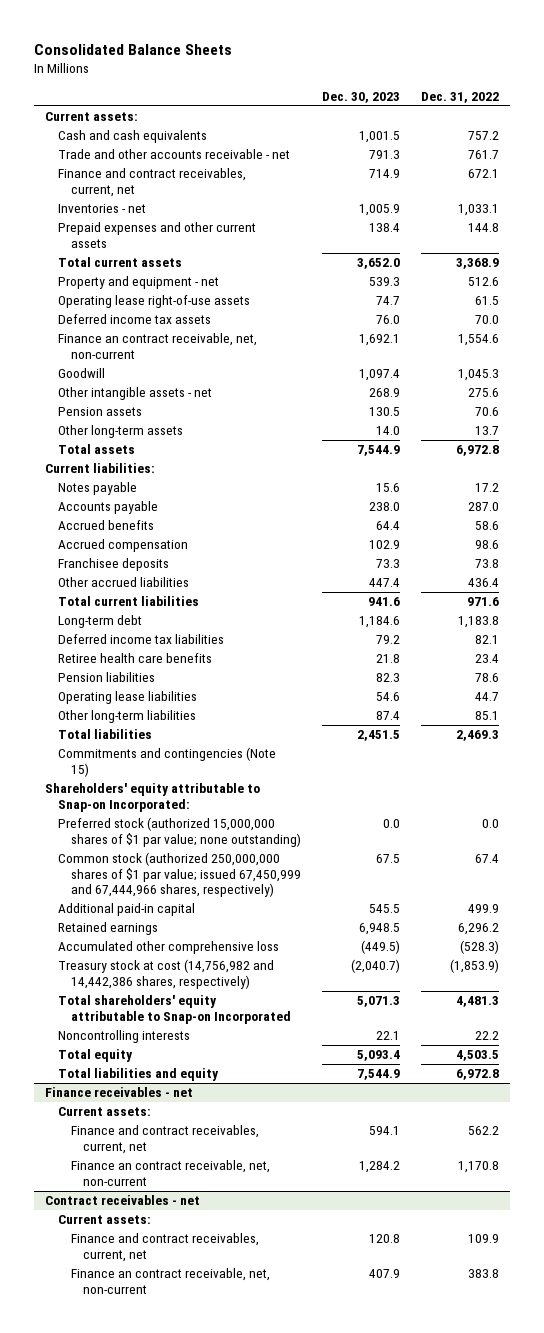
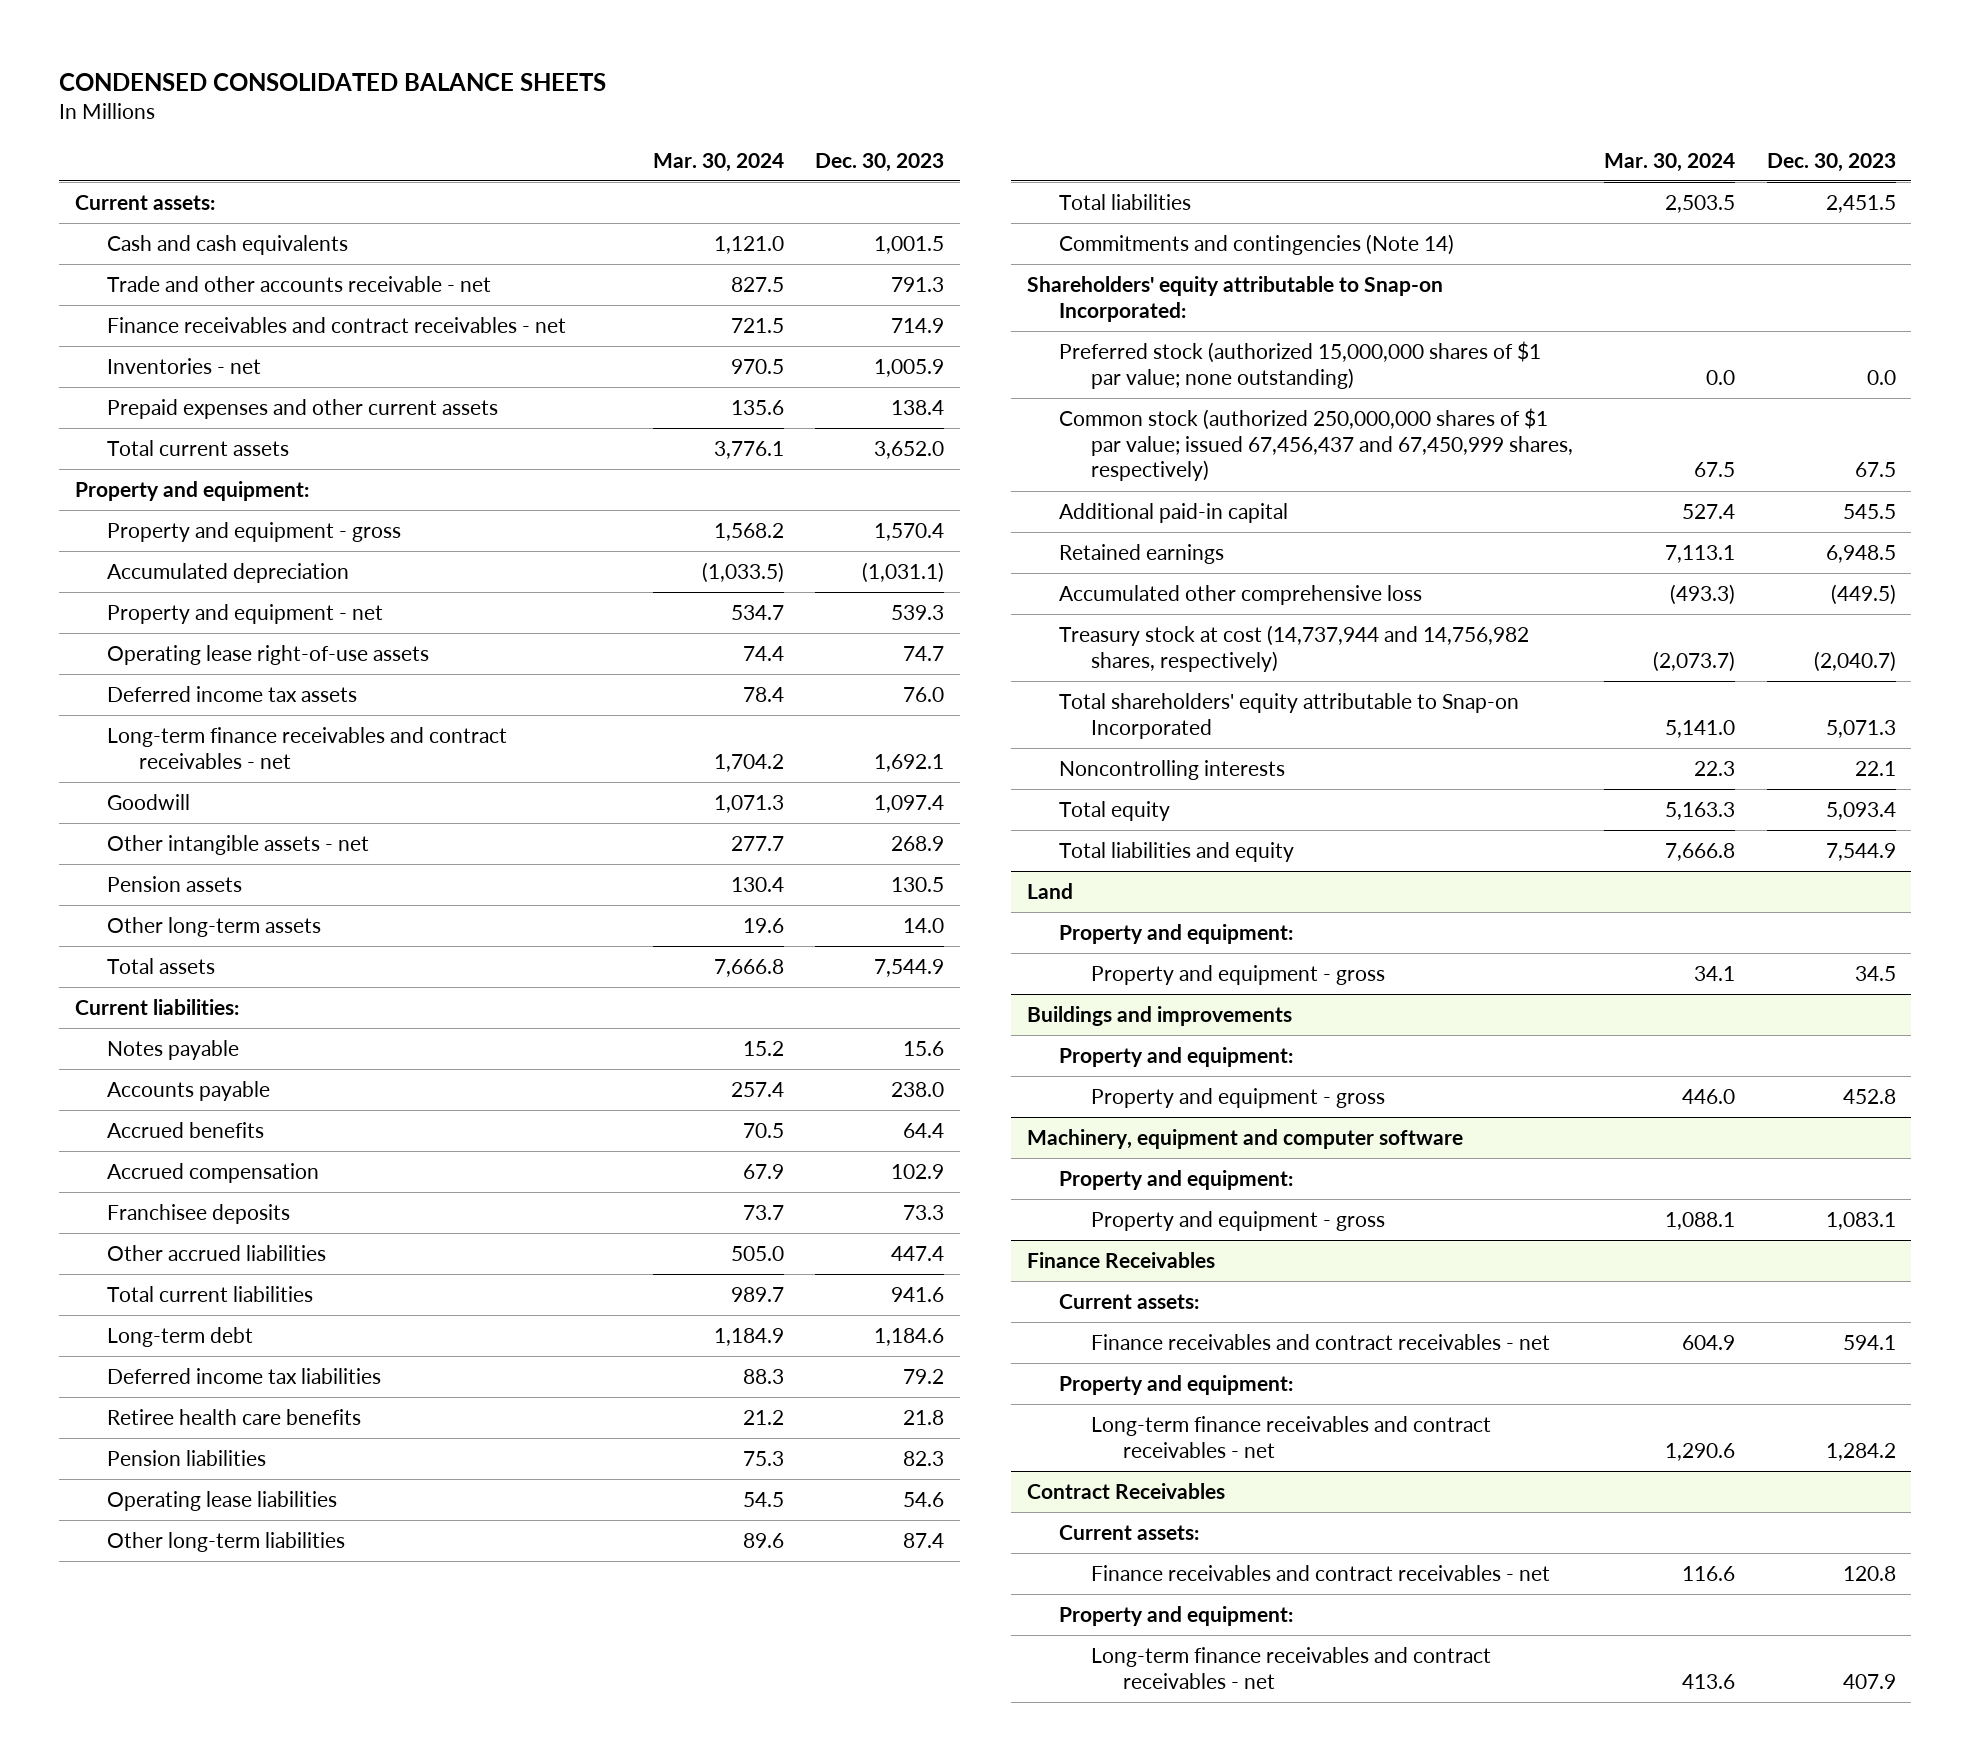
- Consolidated Balance Sheets
+ CONDENSED CONSOLIDATED BALANCE SHEETS
- | Dec. 30, 2023 | Dec. 31, 2022
+ | Mar. 30, 2024 | Dec. 30, 2023
- Finance and contract receivables, current, net | 714.9 | 672.1
+ Finance receivables and contract receivables - net | 721.5 | 714.9
+ Property and equipment:
+ Property and equipment - gross | 1,568.2 | 1,570.4
+ Accumulated depreciation | (1,033.5) | (1,031.1)
- Finance an contract receivable, net, non-current | 1,692.1 | 1,554.6
+ Long-term finance receivables and contract receivables - net | 1,704.2 | 1,692.1
- Commitments and contingencies (Note 15)
+ Commitments and contingencies (Note 14)
- Common stock (authorized 250,000,000 shares of $1 par value; issued 67,450,999 and 67,444,966 shares, respectively) | 67.5 | 67.4
+ Common stock (authorized 250,000,000 shares of $1 par value; issued 67,456,437 and 67,450,999 shares, respectively) | 67.5 | 67.5
- Treasury stock at cost (14,756,982 and 14,442,386 shares, respectively) | (2,040.7) | (1,853.9)
+ Treasury stock at cost (14,737,944 and 14,756,982 shares, respectively) | (2,073.7) | (2,040.7)
- Finance receivables - net
+ Land
+ Property and equipment:
+ Property and equipment - gross | 34.1 | 34.5
+ Buildings and improvements
+ Property and equipment:
+ Property and equipment - gross | 446.0 | 452.8
+ Machinery, equipment and computer software
+ Property and equipment:
+ Property and equipment - gross | 1,088.1 | 1,083.1
+ Finance Receivables
- Finance and contract receivables, current, net | 594.1 | 562.2
- Finance an contract receivable, net, non-current | 1,284.2 | 1,170.8
- Contract receivables - net
+ Finance receivables and contract receivables - net | 604.9 | 594.1
+ Property and equipment:
+ Long-term finance receivables and contract receivables - net | 1,290.6 | 1,284.2
+ Contract Receivables
- Finance and contract receivables, current, net | 120.8 | 109.9
- Finance an contract receivable, net, non-current | 407.9 | 383.8
+ Finance receivables and contract receivables - net | 116.6 | 120.8
+ Property and equipment:
+ Long-term finance receivables and contract receivables - net | 413.6 | 407.9

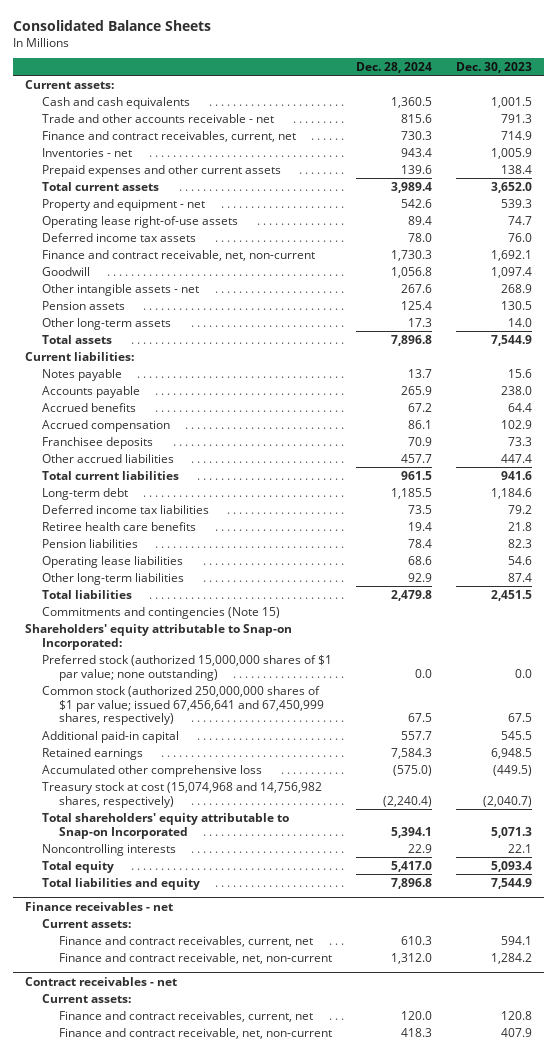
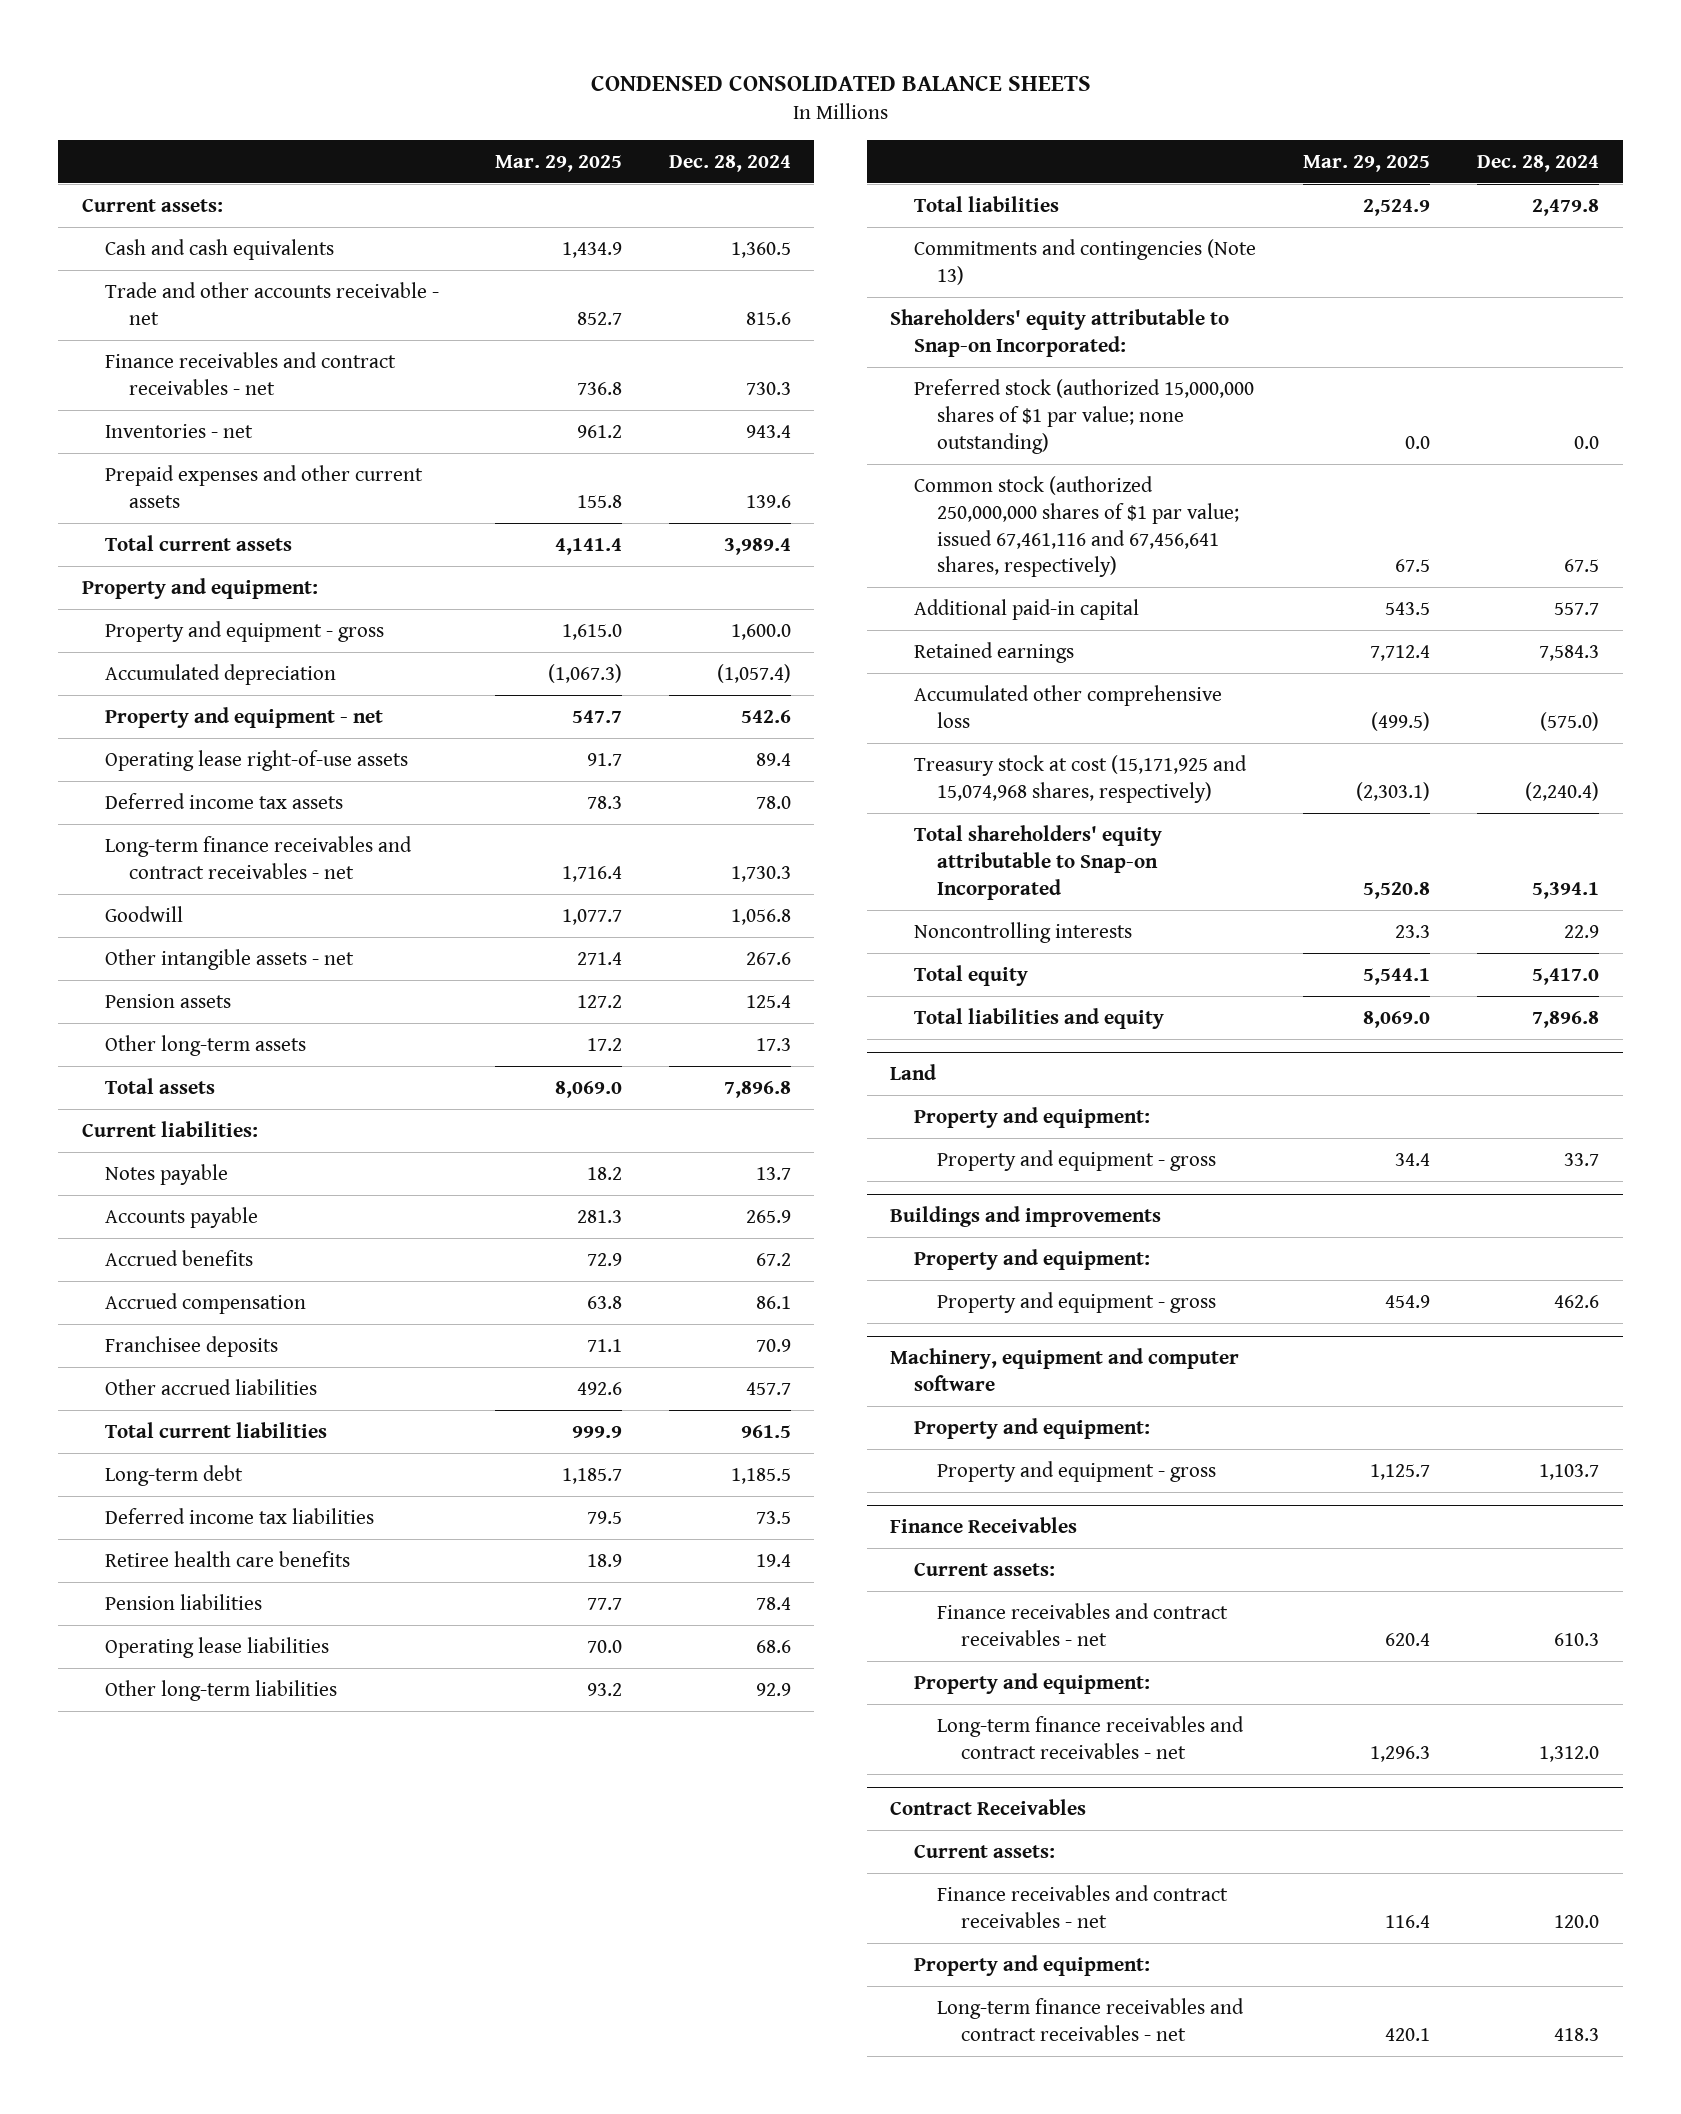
- Consolidated Balance Sheets
+ CONDENSED CONSOLIDATED BALANCE SHEETS
- | Dec. 28, 2024 | Dec. 30, 2023
+ | Mar. 29, 2025 | Dec. 28, 2024
- Finance and contract receivables, current, net | 730.3 | 714.9
+ Finance receivables and contract receivables - net | 736.8 | 730.3
+ Property and equipment:
+ Property and equipment - gross | 1,615.0 | 1,600.0
+ Accumulated depreciation | (1,067.3) | (1,057.4)
- Finance and contract receivable, net, non-current | 1,730.3 | 1,692.1
+ Long-term finance receivables and contract receivables - net | 1,716.4 | 1,730.3
- Commitments and contingencies (Note 15)
+ Commitments and contingencies (Note 13)
- Common stock (authorized 250,000,000 shares of $1 par value; issued 67,456,641 and 67,450,999 shares, respectively) | 67.5 | 67.5
+ Common stock (authorized 250,000,000 shares of $1 par value; issued 67,461,116 and 67,456,641 shares, respectively) | 67.5 | 67.5
- Treasury stock at cost (15,074,968 and 14,756,982 shares, respectively) | (2,240.4) | (2,040.7)
+ Treasury stock at cost (15,171,925 and 15,074,968 shares, respectively) | (2,303.1) | (2,240.4)
- Finance receivables - net
+ Land
+ Property and equipment:
+ Property and equipment - gross | 34.4 | 33.7
+ Buildings and improvements
+ Property and equipment:
+ Property and equipment - gross | 454.9 | 462.6
+ Machinery, equipment and computer software
+ Property and equipment:
+ Property and equipment - gross | 1,125.7 | 1,103.7
+ Finance Receivables
- Finance and contract receivables, current, net | 610.3 | 594.1
- Finance and contract receivable, net, non-current | 1,312.0 | 1,284.2
- Contract receivables - net
+ Finance receivables and contract receivables - net | 620.4 | 610.3
+ Property and equipment:
+ Long-term finance receivables and contract receivables - net | 1,296.3 | 1,312.0
+ Contract Receivables
- Finance and contract receivables, current, net | 120.0 | 120.8
- Finance and contract receivable, net, non-current | 418.3 | 407.9
+ Finance receivables and contract receivables - net | 116.4 | 120.0
+ Property and equipment:
+ Long-term finance receivables and contract receivables - net | 420.1 | 418.3

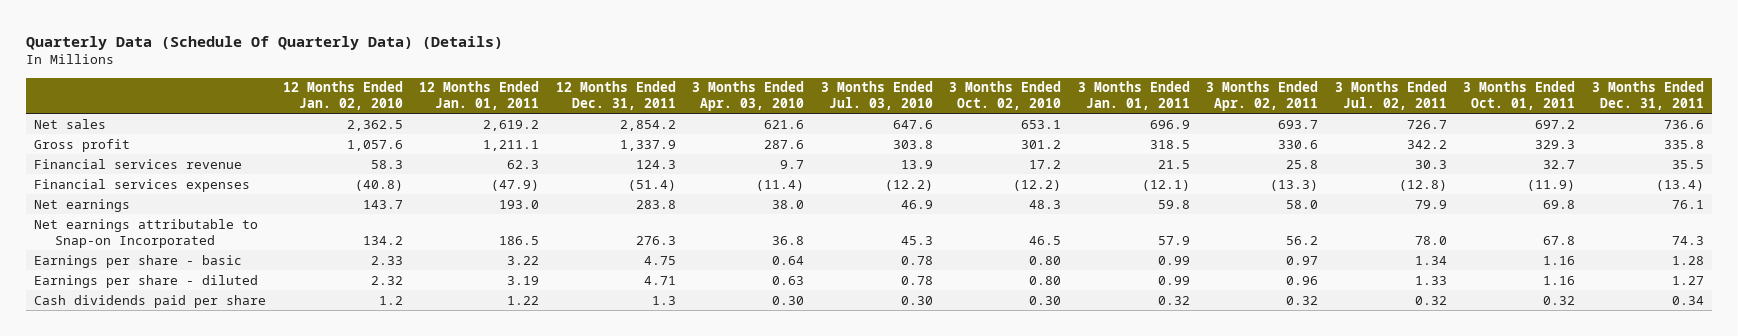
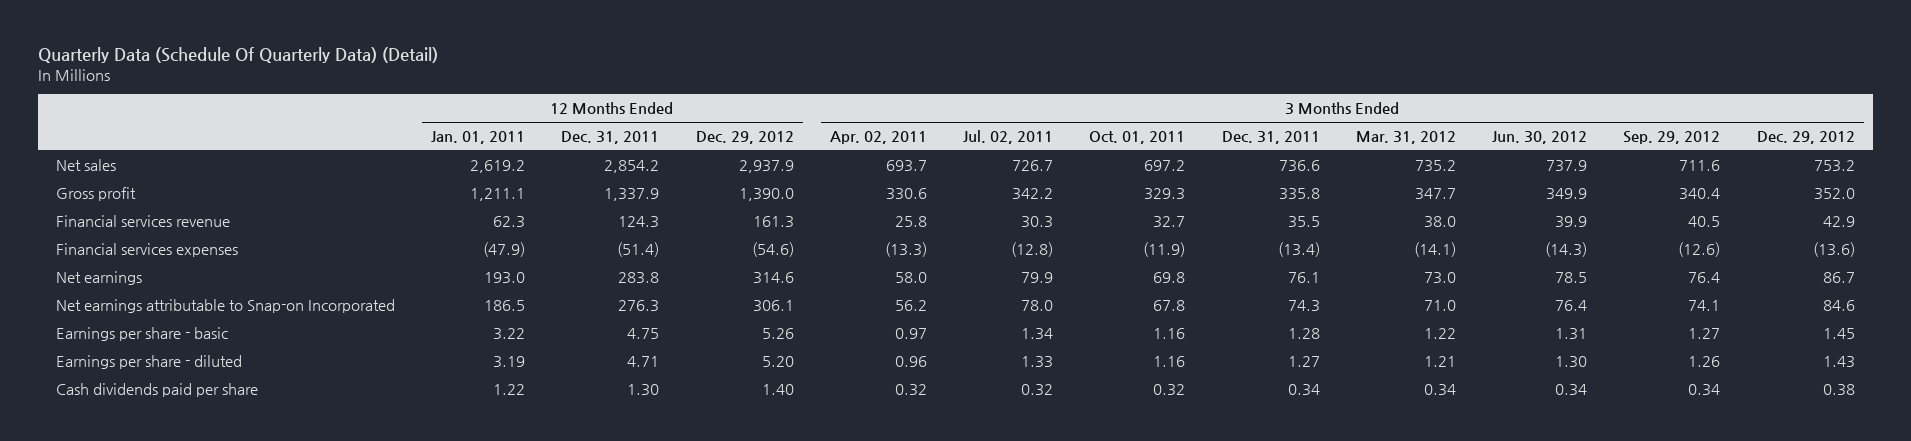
- Quarterly Data (Schedule Of Quarterly Data) (Details)
+ Quarterly Data (Schedule Of Quarterly Data) (Detail)
- | 12 Months Ended Jan. 02, 2010 | 12 Months Ended Jan. 01, 2011 | 12 Months Ended Dec. 31, 2011 | 3 Months Ended Apr. 03, 2010 | 3 Months Ended Jul. 03, 2010 | 3 Months Ended Oct. 02, 2010 | 3 Months Ended Jan. 01, 2011 | 3 Months Ended Apr. 02, 2011 | 3 Months Ended Jul. 02, 2011 | 3 Months Ended Oct. 01, 2011 | 3 Months Ended Dec. 31, 2011
+ | 12 Months Ended Jan. 01, 2011 | 12 Months Ended Dec. 31, 2011 | 12 Months Ended Dec. 29, 2012 | 3 Months Ended Apr. 02, 2011 | 3 Months Ended Jul. 02, 2011 | 3 Months Ended Oct. 01, 2011 | 3 Months Ended Dec. 31, 2011 | 3 Months Ended Mar. 31, 2012 | 3 Months Ended Jun. 30, 2012 | 3 Months Ended Sep. 29, 2012 | 3 Months Ended Dec. 29, 2012
- Cash dividends paid per share | 1.2 | 1.22 | 1.3 | 0.30 | 0.30 | 0.30 | 0.32 | 0.32 | 0.32 | 0.32 | 0.34
+ Cash dividends paid per share | 1.22 | 1.30 | 1.40 | 0.32 | 0.32 | 0.32 | 0.34 | 0.34 | 0.34 | 0.34 | 0.38

